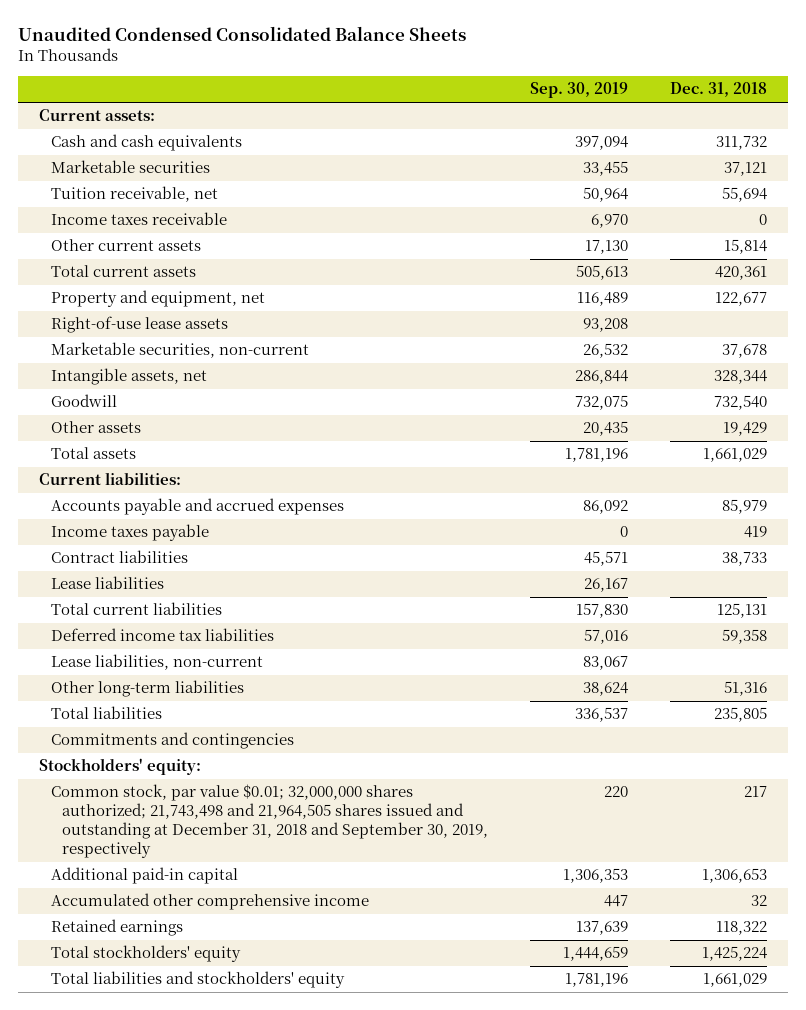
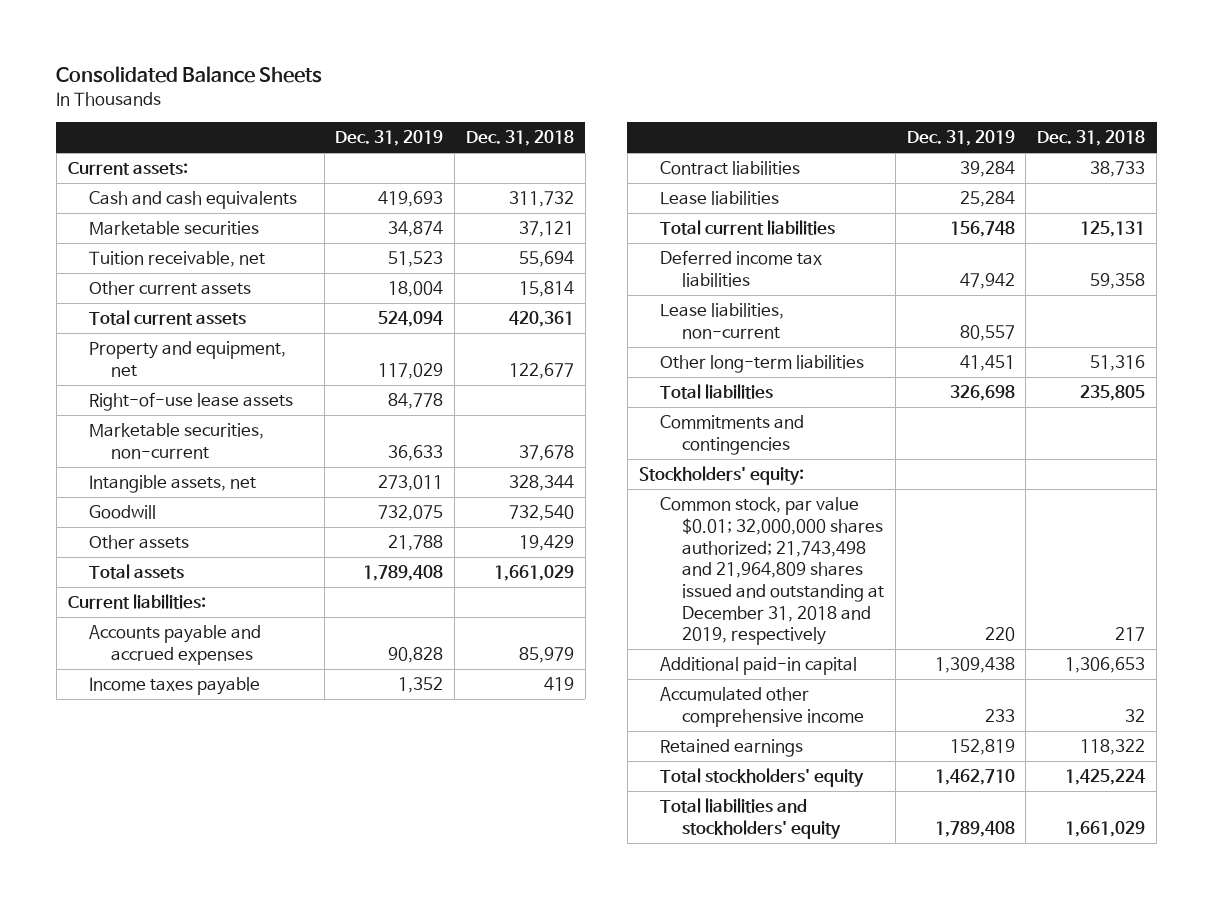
- Unaudited Condensed Consolidated Balance Sheets
+ Consolidated Balance Sheets
- | Sep. 30, 2019 | Dec. 31, 2018
+ | Dec. 31, 2019 | Dec. 31, 2018
- Income taxes receivable | 6,970 | 0
- Common stock, par value $0.01; 32,000,000 shares authorized; 21,743,498 and 21,964,505 shares issued and outstanding at December 31, 2018 and September 30, 2019, respectively | 220 | 217
+ Common stock, par value $0.01; 32,000,000 shares authorized; 21,743,498 and 21,964,809 shares issued and outstanding at December 31, 2018 and 2019, respectively | 220 | 217

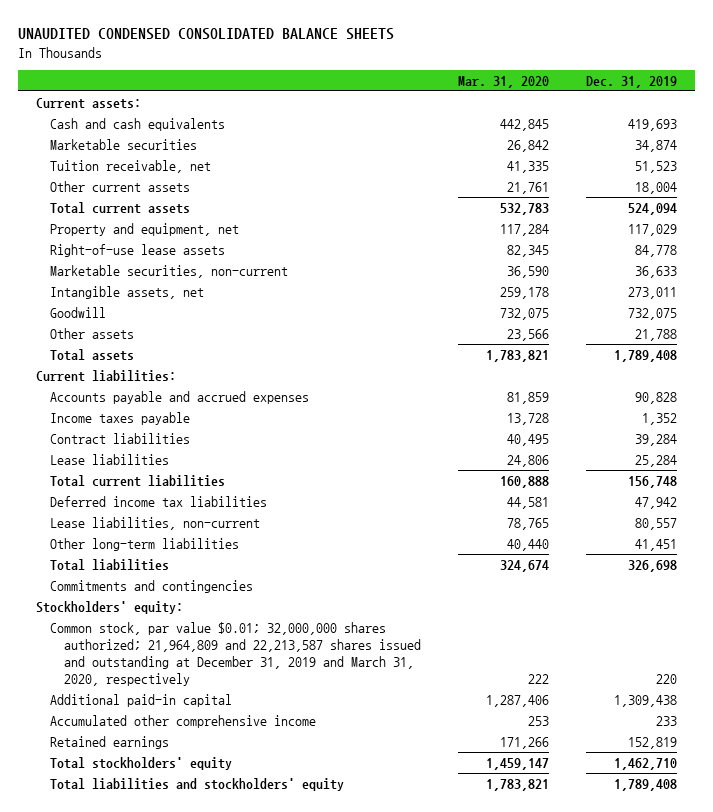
- Consolidated Balance Sheets
+ UNAUDITED CONDENSED CONSOLIDATED BALANCE SHEETS
- | Dec. 31, 2019 | Dec. 31, 2018
+ | Mar. 31, 2020 | Dec. 31, 2019
- Common stock, par value $0.01; 32,000,000 shares authorized; 21,743,498 and 21,964,809 shares issued and outstanding at December 31, 2018 and 2019, respectively | 220 | 217
+ Common stock, par value $0.01; 32,000,000 shares authorized; 21,964,809 and 22,213,587 shares issued and outstanding at December 31, 2019 and March 31, 2020, respectively | 222 | 220

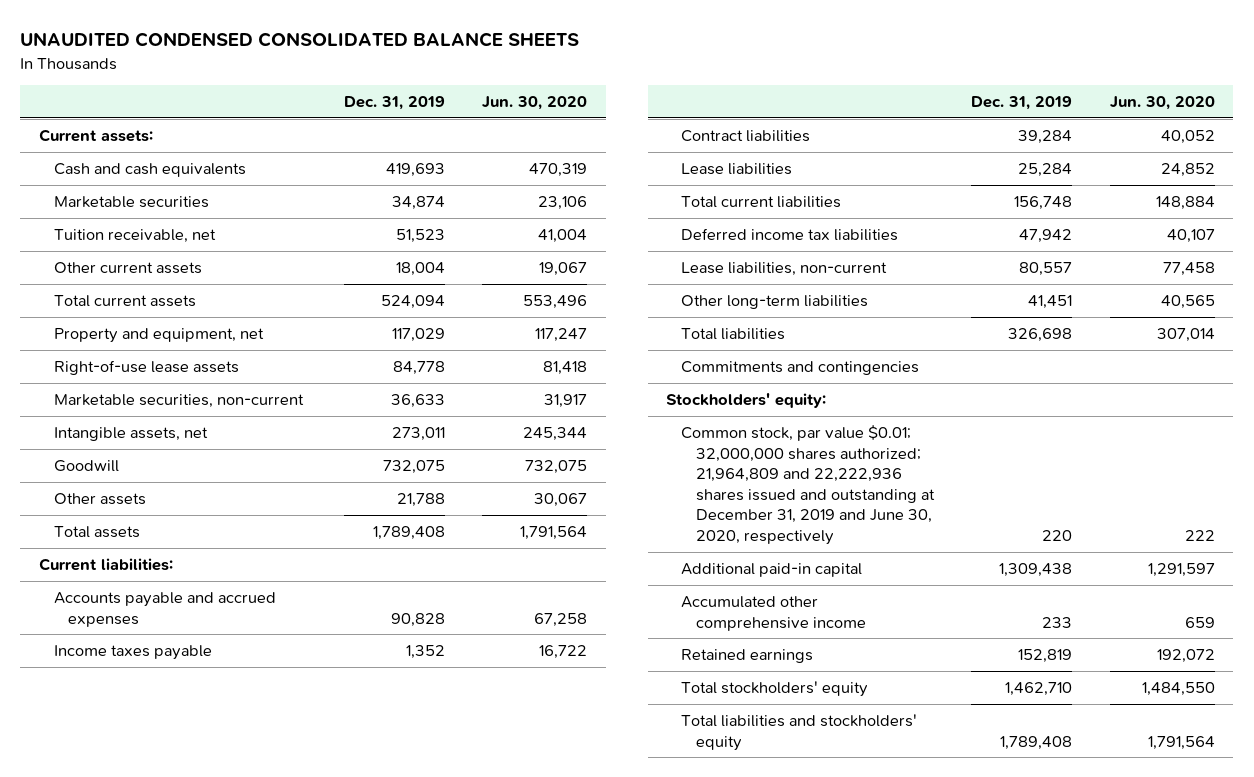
- | Mar. 31, 2020 | Dec. 31, 2019
+ | Dec. 31, 2019 | Jun. 30, 2020
- Common stock, par value $0.01; 32,000,000 shares authorized; 21,964,809 and 22,213,587 shares issued and outstanding at December 31, 2019 and March 31, 2020, respectively | 222 | 220
+ Common stock, par value $0.01; 32,000,000 shares authorized; 21,964,809 and 22,222,936 shares issued and outstanding at December 31, 2019 and June 30, 2020, respectively | 220 | 222

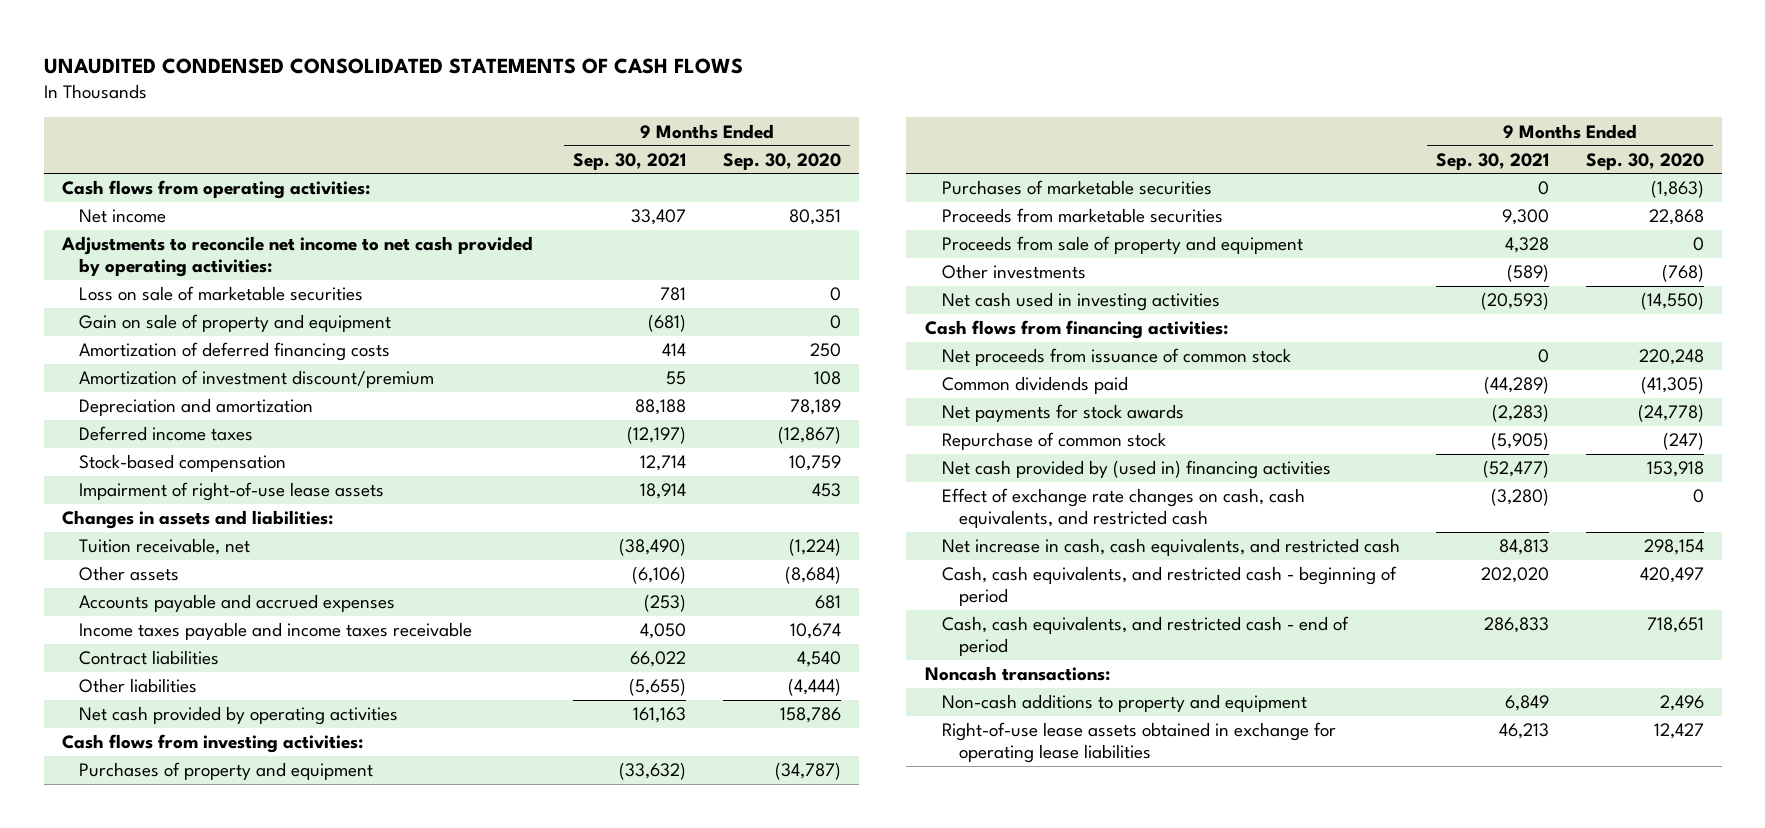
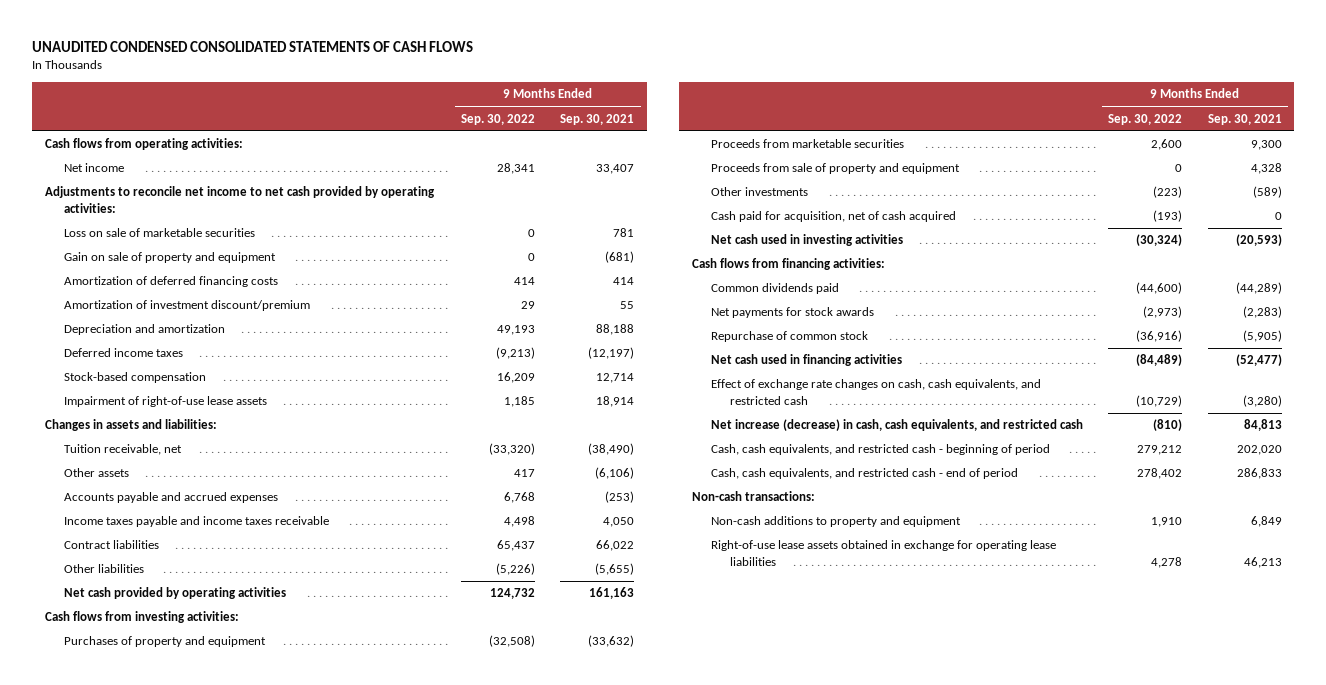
- | 9 Months Ended Sep. 30, 2021 | 9 Months Ended Sep. 30, 2020
+ | 9 Months Ended Sep. 30, 2022 | 9 Months Ended Sep. 30, 2021
- Purchases of marketable securities | 0 | (1,863)
+ Cash paid for acquisition, net of cash acquired | (193) | 0
- Net proceeds from issuance of common stock | 0 | 220,248
- Net cash provided by (used in) financing activities | (52,477) | 153,918
+ Net cash used in financing activities | (84,489) | (52,477)
- Net increase in cash, cash equivalents, and restricted cash | 84,813 | 298,154
+ Net increase (decrease) in cash, cash equivalents, and restricted cash | (810) | 84,813
- Noncash transactions:
+ Non-cash transactions:

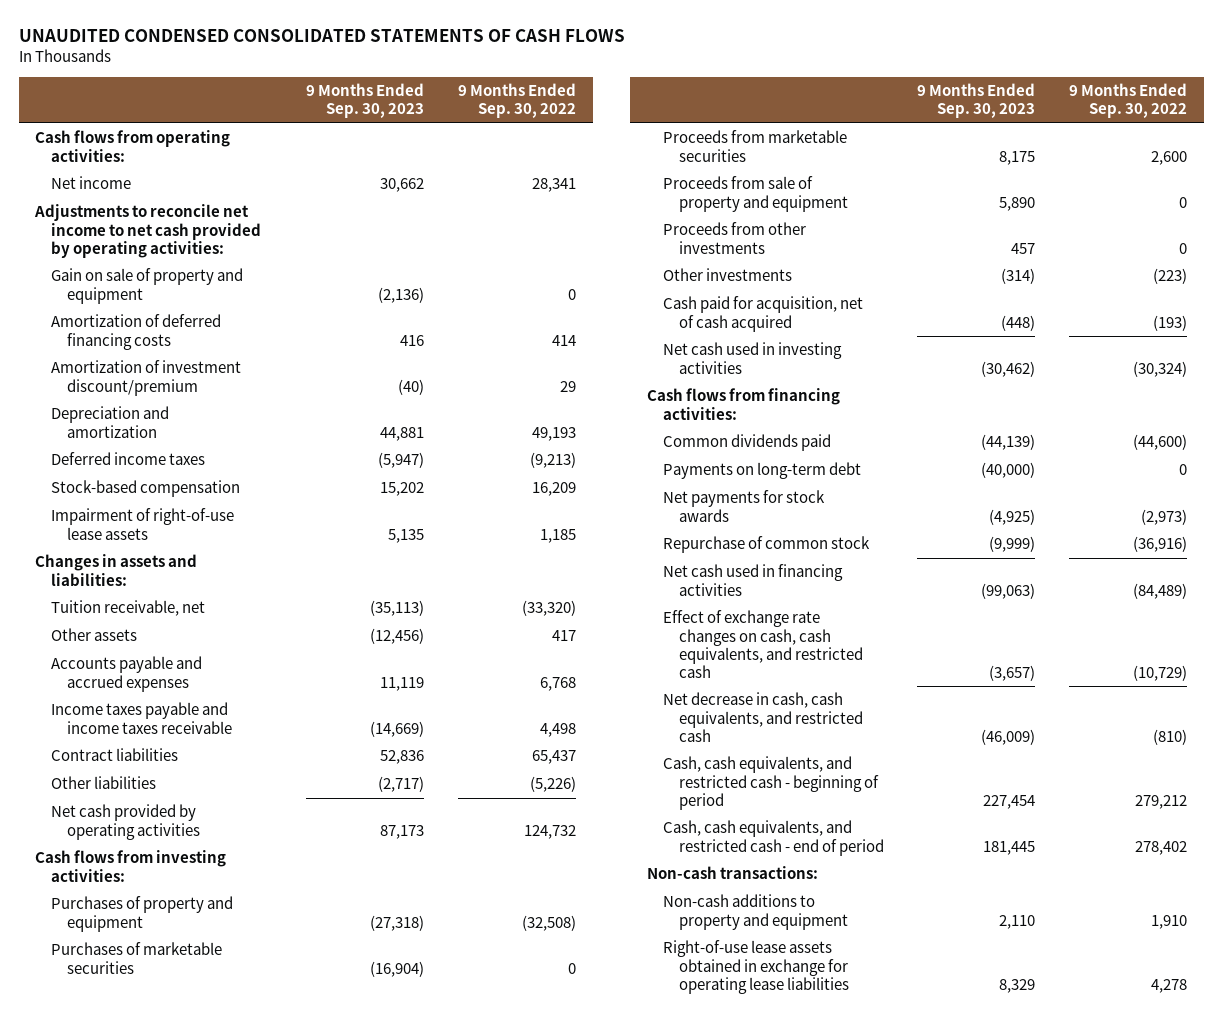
- | 9 Months Ended Sep. 30, 2022 | 9 Months Ended Sep. 30, 2021
+ | 9 Months Ended Sep. 30, 2023 | 9 Months Ended Sep. 30, 2022
- Loss on sale of marketable securities | 0 | 781
+ Purchases of marketable securities | (16,904) | 0
+ Proceeds from other investments | 457 | 0
+ Payments on long-term debt | (40,000) | 0
- Net increase (decrease) in cash, cash equivalents, and restricted cash | (810) | 84,813
+ Net decrease in cash, cash equivalents, and restricted cash | (46,009) | (810)

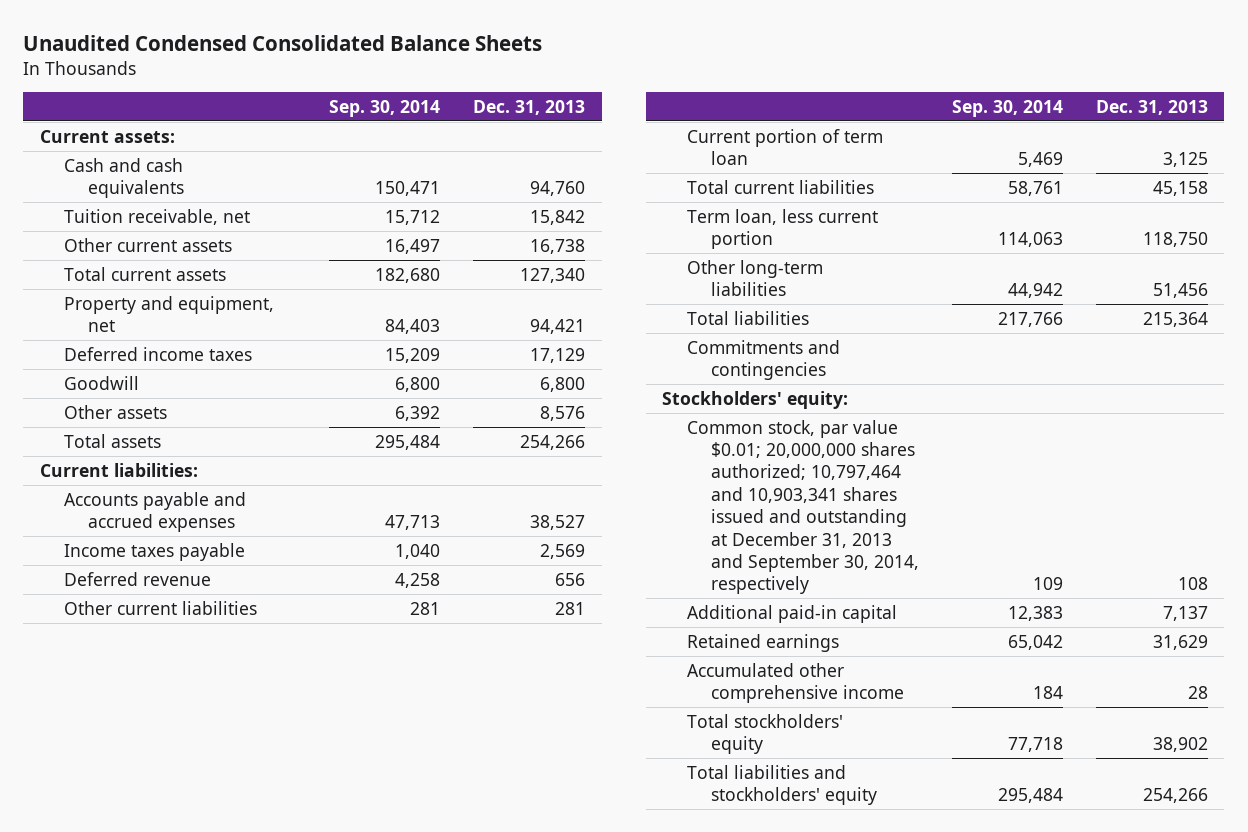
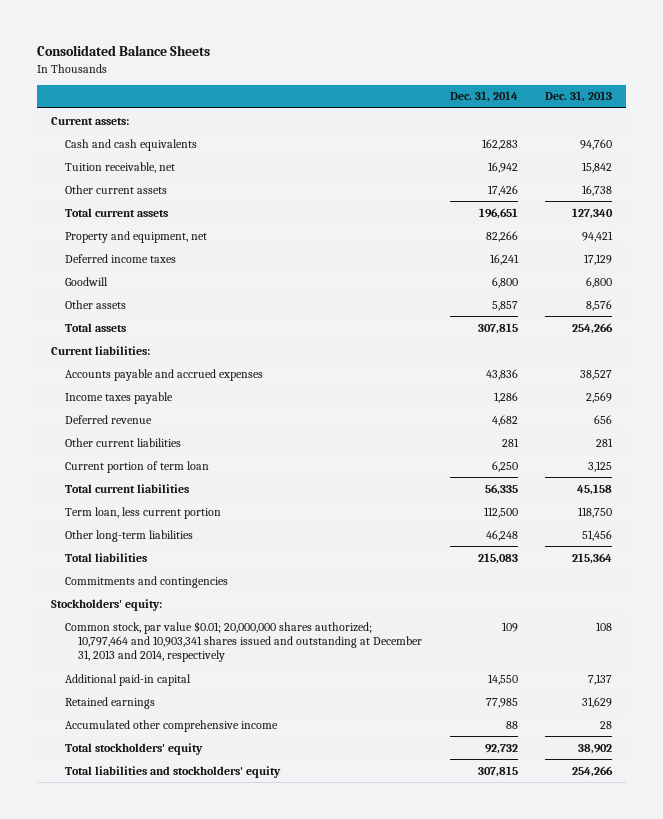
- Unaudited Condensed Consolidated Balance Sheets
+ Consolidated Balance Sheets
- | Sep. 30, 2014 | Dec. 31, 2013
+ | Dec. 31, 2014 | Dec. 31, 2013
- Common stock, par value $0.01; 20,000,000 shares authorized; 10,797,464 and 10,903,341 shares issued and outstanding at December 31, 2013 and September 30, 2014, respectively | 109 | 108
+ Common stock, par value $0.01; 20,000,000 shares authorized; 10,797,464 and 10,903,341 shares issued and outstanding at December 31, 2013 and 2014, respectively | 109 | 108

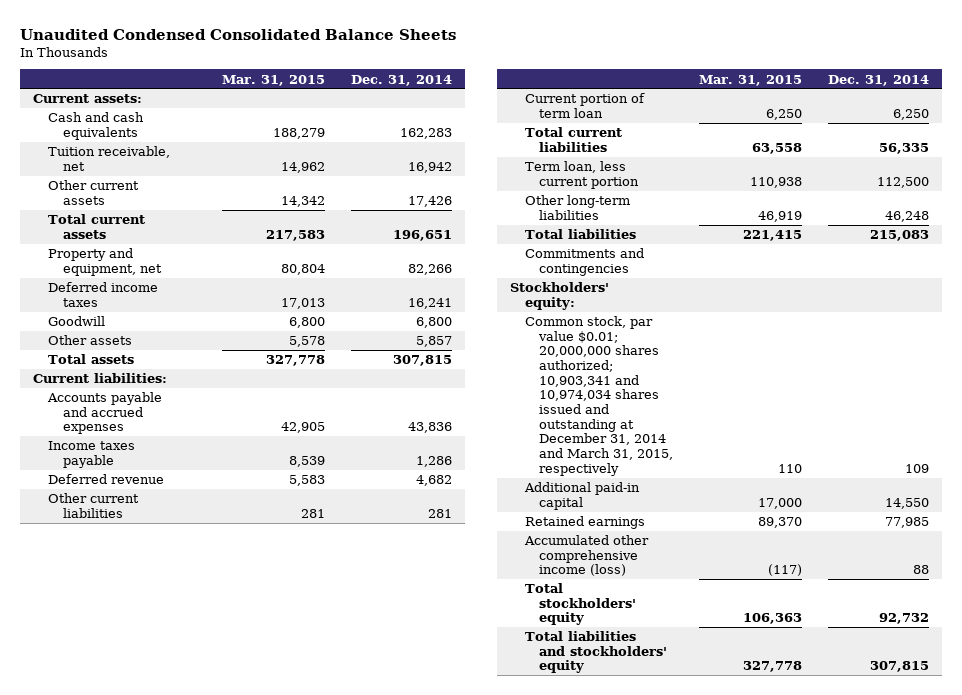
- Consolidated Balance Sheets
+ Unaudited Condensed Consolidated Balance Sheets
- | Dec. 31, 2014 | Dec. 31, 2013
+ | Mar. 31, 2015 | Dec. 31, 2014
- Common stock, par value $0.01; 20,000,000 shares authorized; 10,797,464 and 10,903,341 shares issued and outstanding at December 31, 2013 and 2014, respectively | 109 | 108
+ Common stock, par value $0.01; 20,000,000 shares authorized; 10,903,341 and 10,974,034 shares issued and outstanding at December 31, 2014 and March 31, 2015, respectively | 110 | 109
- Accumulated other comprehensive income | 88 | 28
+ Accumulated other comprehensive income (loss) | (117) | 88

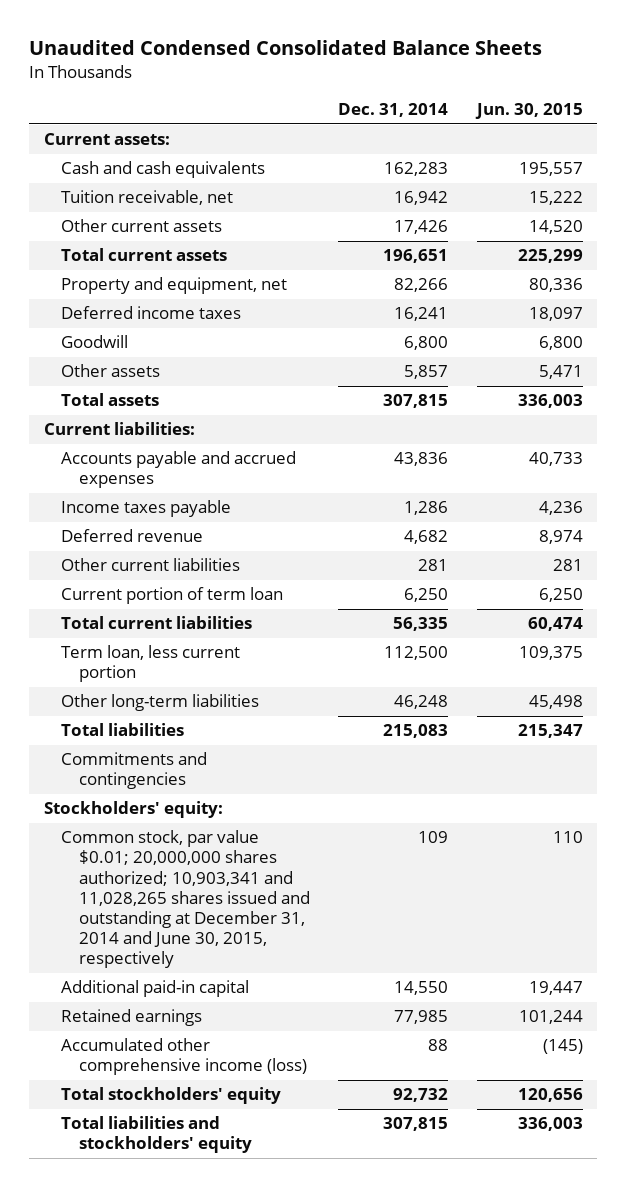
- | Mar. 31, 2015 | Dec. 31, 2014
+ | Dec. 31, 2014 | Jun. 30, 2015
- Common stock, par value $0.01; 20,000,000 shares authorized; 10,903,341 and 10,974,034 shares issued and outstanding at December 31, 2014 and March 31, 2015, respectively | 110 | 109
+ Common stock, par value $0.01; 20,000,000 shares authorized; 10,903,341 and 11,028,265 shares issued and outstanding at December 31, 2014 and June 30, 2015, respectively | 109 | 110

